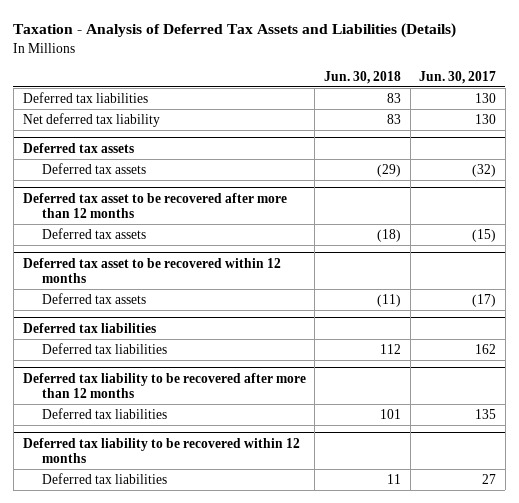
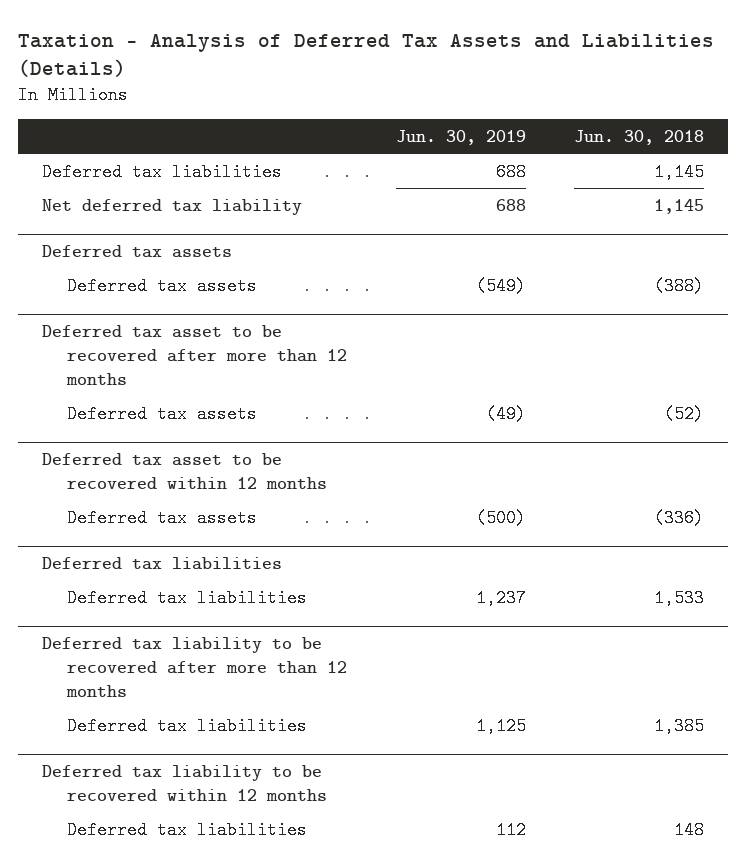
- | Jun. 30, 2018 | Jun. 30, 2017
+ | Jun. 30, 2019 | Jun. 30, 2018
- Deferred tax liabilities | 83 | 130
- Net deferred tax liability | 83 | 130
+ Deferred tax liabilities | 688 | 1,145
+ Net deferred tax liability | 688 | 1,145
@ Deferred tax assets
- Deferred tax assets | (29) | (32)
+ Deferred tax assets | (549) | (388)
@ Deferred tax asset to be recovered after more than 12 months
- Deferred tax assets | (18) | (15)
+ Deferred tax assets | (49) | (52)
@ Deferred tax asset to be recovered within 12 months
- Deferred tax assets | (11) | (17)
+ Deferred tax assets | (500) | (336)
@ Deferred tax liabilities
- Deferred tax liabilities | 112 | 162
+ Deferred tax liabilities | 1,237 | 1,533
@ Deferred tax liability to be recovered after more than 12 months
- Deferred tax liabilities | 101 | 135
+ Deferred tax liabilities | 1,125 | 1,385
@ Deferred tax liability to be recovered within 12 months
- Deferred tax liabilities | 11 | 27
+ Deferred tax liabilities | 112 | 148

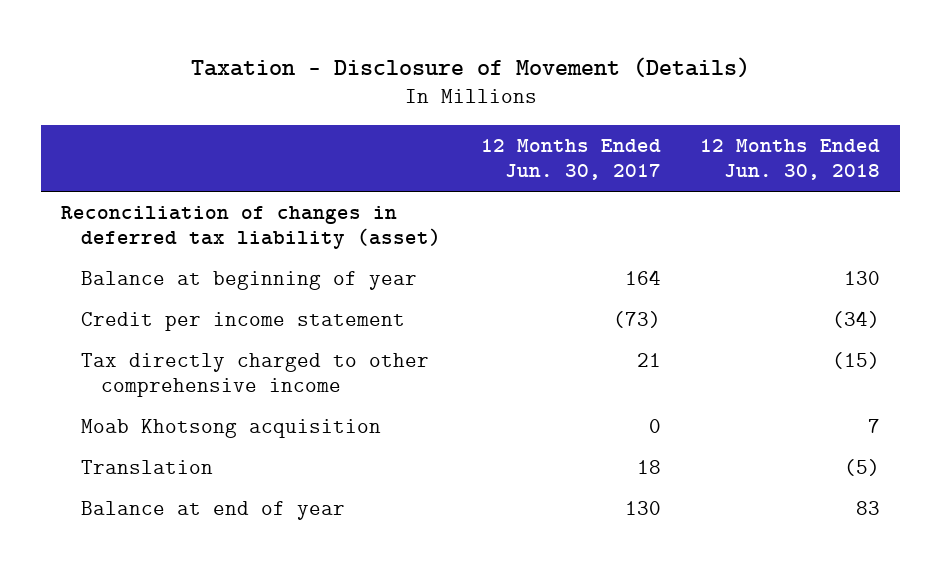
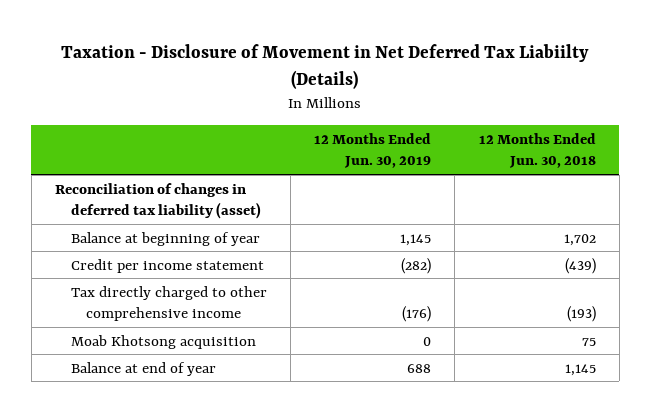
- Taxation - Disclosure of Movement (Details)
+ Taxation - Disclosure of Movement in Net Deferred Tax Liabiilty (Details)
- | 12 Months Ended Jun. 30, 2017 | 12 Months Ended Jun. 30, 2018
+ | 12 Months Ended Jun. 30, 2019 | 12 Months Ended Jun. 30, 2018
- Balance at beginning of year | 164 | 130
- Credit per income statement | (73) | (34)
- Tax directly charged to other comprehensive income | 21 | (15)
- Moab Khotsong acquisition | 0 | 7
- Translation | 18 | (5)
- Balance at end of year | 130 | 83
+ Balance at beginning of year | 1,145 | 1,702
+ Credit per income statement | (282) | (439)
+ Tax directly charged to other comprehensive income | (176) | (193)
+ Moab Khotsong acquisition | 0 | 75
+ Balance at end of year | 688 | 1,145

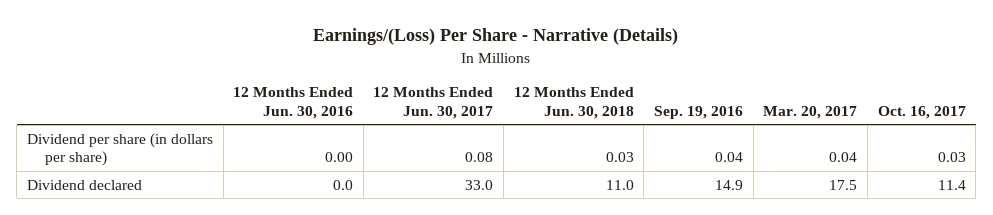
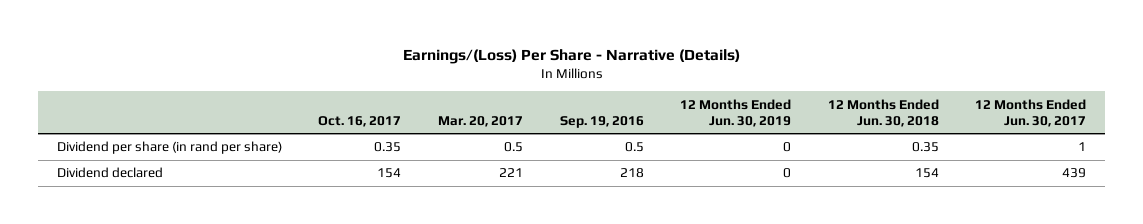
- | 12 Months Ended Jun. 30, 2016 | 12 Months Ended Jun. 30, 2017 | 12 Months Ended Jun. 30, 2018 | Sep. 19, 2016 | Mar. 20, 2017 | Oct. 16, 2017
+ | Oct. 16, 2017 | Mar. 20, 2017 | Sep. 19, 2016 | 12 Months Ended Jun. 30, 2019 | 12 Months Ended Jun. 30, 2018 | 12 Months Ended Jun. 30, 2017
- Dividend per share (in dollars per share) | 0.00 | 0.08 | 0.03 | 0.04 | 0.04 | 0.03
- Dividend declared | 0.0 | 33.0 | 11.0 | 14.9 | 17.5 | 11.4
+ Dividend per share (in rand per share) | 0.35 | 0.5 | 0.5 | 0 | 0.35 | 1
+ Dividend declared | 154 | 221 | 218 | 0 | 154 | 439

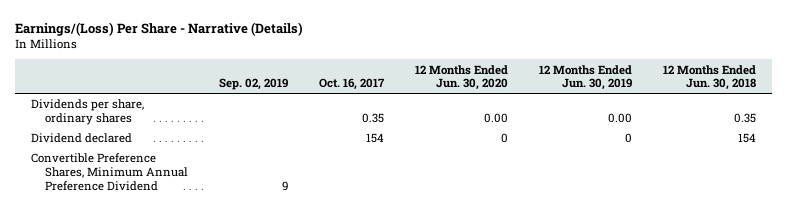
- | Oct. 16, 2017 | Mar. 20, 2017 | Sep. 19, 2016 | 12 Months Ended Jun. 30, 2019 | 12 Months Ended Jun. 30, 2018 | 12 Months Ended Jun. 30, 2017
+ | Sep. 02, 2019 | Oct. 16, 2017 | 12 Months Ended Jun. 30, 2020 | 12 Months Ended Jun. 30, 2019 | 12 Months Ended Jun. 30, 2018
- Dividend per share (in rand per share) | 0.35 | 0.5 | 0.5 | 0 | 0.35 | 1
+ Dividends per share, ordinary shares | | 0.35 | 0.00 | 0.00 | 0.35
+ Convertible Preference Shares, Minimum Annual Preference Dividend | 9 | | | |

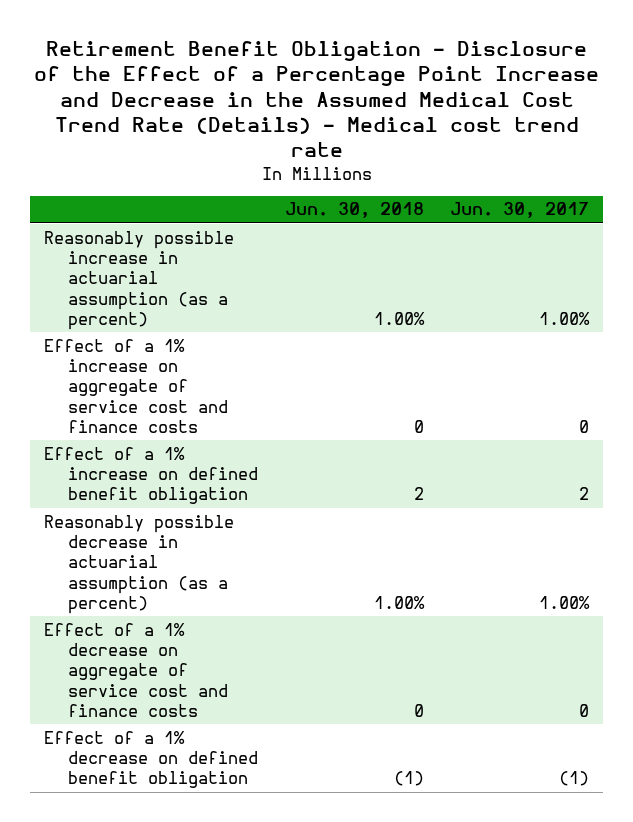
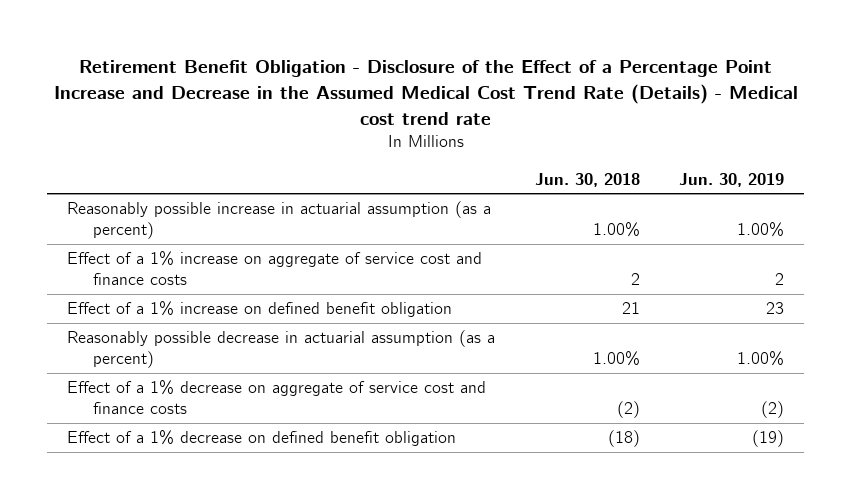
- | Jun. 30, 2018 | Jun. 30, 2017
+ | Jun. 30, 2018 | Jun. 30, 2019
- Effect of a 1% increase on aggregate of service cost and finance costs | 0 | 0
- Effect of a 1% increase on defined benefit obligation | 2 | 2
+ Effect of a 1% increase on aggregate of service cost and finance costs | 2 | 2
+ Effect of a 1% increase on defined benefit obligation | 21 | 23
- Effect of a 1% decrease on aggregate of service cost and finance costs | 0 | 0
- Effect of a 1% decrease on defined benefit obligation | (1) | (1)
+ Effect of a 1% decrease on aggregate of service cost and finance costs | (2) | (2)
+ Effect of a 1% decrease on defined benefit obligation | (18) | (19)

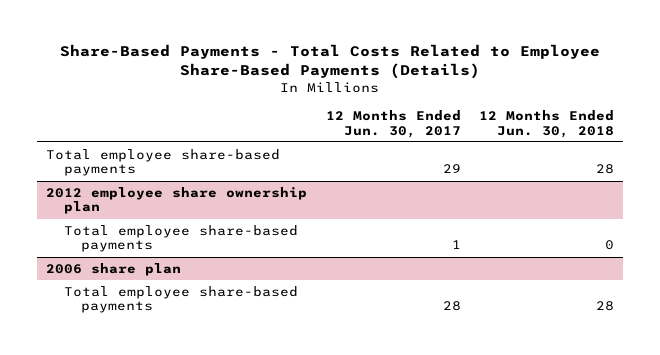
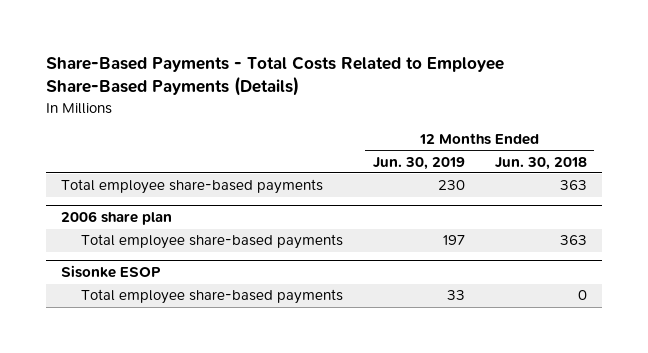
- | 12 Months Ended Jun. 30, 2017 | 12 Months Ended Jun. 30, 2018
+ | 12 Months Ended Jun. 30, 2019 | 12 Months Ended Jun. 30, 2018
- Total employee share-based payments | 29 | 28
- 2012 employee share ownership plan
- Total employee share-based payments | 1 | 0
+ Total employee share-based payments | 230 | 363
@ 2006 share plan
- Total employee share-based payments | 28 | 28
+ Total employee share-based payments | 197 | 363
+ Sisonke ESOP
+ Total employee share-based payments | 33 | 0

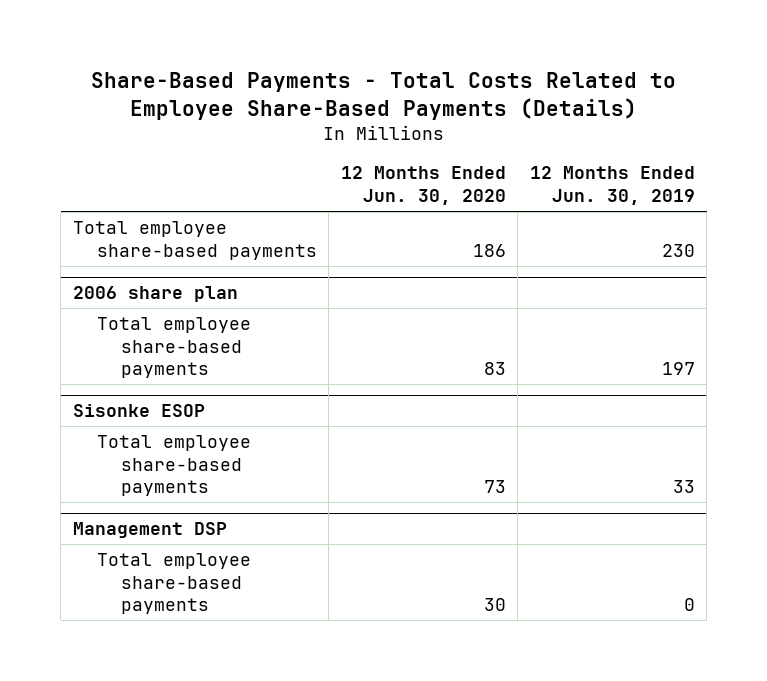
- | 12 Months Ended Jun. 30, 2019 | 12 Months Ended Jun. 30, 2018
+ | 12 Months Ended Jun. 30, 2020 | 12 Months Ended Jun. 30, 2019
+ Management DSP
+ Total employee share-based payments | 30 | 0

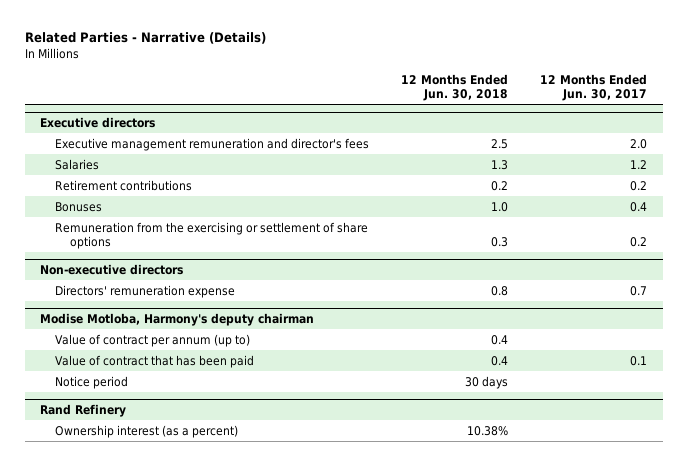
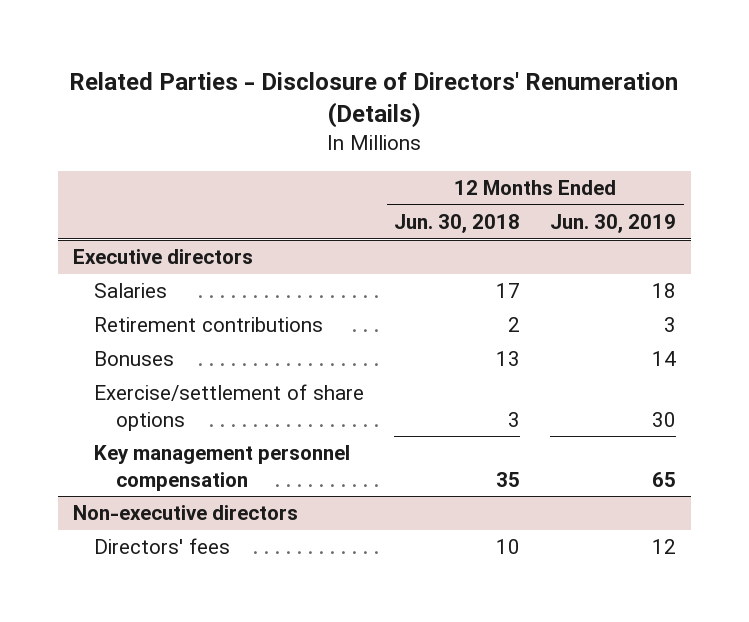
- Related Parties - Narrative (Details)
+ Related Parties - Disclosure of Directors' Renumeration (Details)
- | 12 Months Ended Jun. 30, 2018 | 12 Months Ended Jun. 30, 2017
+ | 12 Months Ended Jun. 30, 2018 | 12 Months Ended Jun. 30, 2019
@ Executive directors
- Executive management remuneration and director's fees | 2.5 | 2.0
- Salaries | 1.3 | 1.2
- Retirement contributions | 0.2 | 0.2
- Bonuses | 1.0 | 0.4
- Remuneration from the exercising or settlement of share options | 0.3 | 0.2
+ Salaries | 17 | 18
+ Retirement contributions | 2 | 3
+ Bonuses | 13 | 14
+ Exercise/settlement of share options | 3 | 30
+ Key management personnel compensation | 35 | 65
@ Non-executive directors
- Directors' remuneration expense | 0.8 | 0.7
- Modise Motloba, Harmony's deputy chairman
- Value of contract per annum (up to) | 0.4 |
- Value of contract that has been paid | 0.4 | 0.1
- Notice period | 30 days |
- Rand Refinery
- Ownership interest (as a percent) | 10.38% |
@ Non-executive directors
+ Directors' fees | 10 | 12

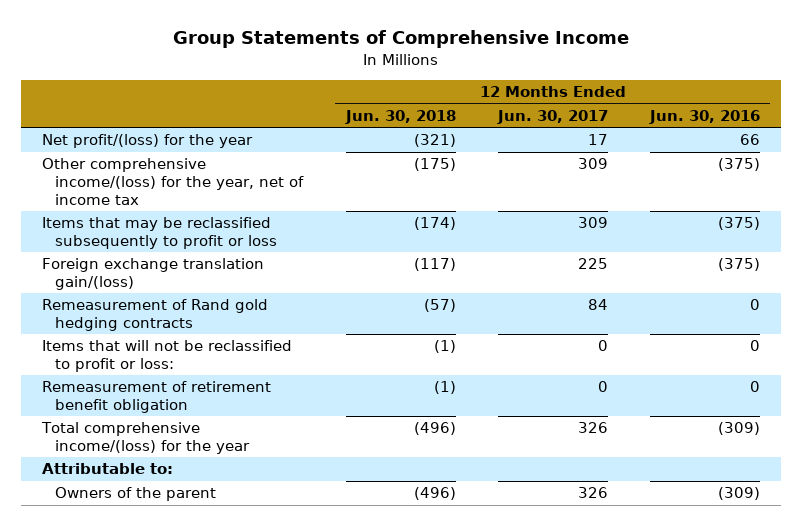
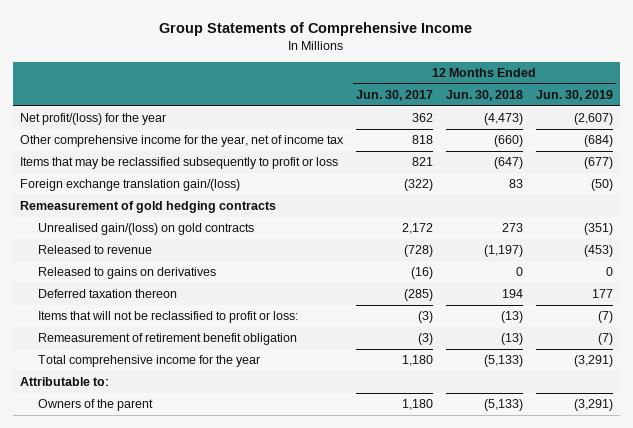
- | 12 Months Ended Jun. 30, 2018 | 12 Months Ended Jun. 30, 2017 | 12 Months Ended Jun. 30, 2016
+ | 12 Months Ended Jun. 30, 2017 | 12 Months Ended Jun. 30, 2018 | 12 Months Ended Jun. 30, 2019
- Net profit/(loss) for the year | (321) | 17 | 66
- Other comprehensive income/(loss) for the year, net of income tax | (175) | 309 | (375)
- Items that may be reclassified subsequently to profit or loss | (174) | 309 | (375)
- Foreign exchange translation gain/(loss) | (117) | 225 | (375)
- Remeasurement of Rand gold hedging contracts | (57) | 84 | 0
- Items that will not be reclassified to profit or loss: | (1) | 0 | 0
- Remeasurement of retirement benefit obligation | (1) | 0 | 0
- Total comprehensive income/(loss) for the year | (496) | 326 | (309)
+ Net profit/(loss) for the year | 362 | (4,473) | (2,607)
+ Other comprehensive income for the year, net of income tax | 818 | (660) | (684)
+ Items that may be reclassified subsequently to profit or loss | 821 | (647) | (677)
+ Foreign exchange translation gain/(loss) | (322) | 83 | (50)
+ Remeasurement of gold hedging contracts
+ Unrealised gain/(loss) on gold contracts | 2,172 | 273 | (351)
+ Released to revenue | (728) | (1,197) | (453)
+ Released to gains on derivatives | (16) | 0 | 0
+ Deferred taxation thereon | (285) | 194 | 177
+ Items that will not be reclassified to profit or loss: | (3) | (13) | (7)
+ Remeasurement of retirement benefit obligation | (3) | (13) | (7)
+ Total comprehensive income for the year | 1,180 | (5,133) | (3,291)
- Owners of the parent | (496) | 326 | (309)
+ Owners of the parent | 1,180 | (5,133) | (3,291)

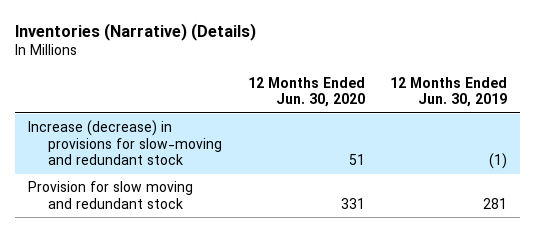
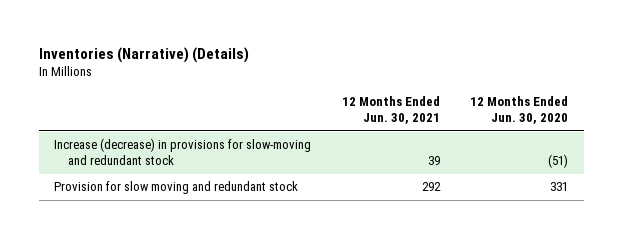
- | 12 Months Ended Jun. 30, 2020 | 12 Months Ended Jun. 30, 2019
+ | 12 Months Ended Jun. 30, 2021 | 12 Months Ended Jun. 30, 2020
- Increase (decrease) in provisions for slow-moving and redundant stock | 51 | (1)
+ Increase (decrease) in provisions for slow-moving and redundant stock | 39 | (51)

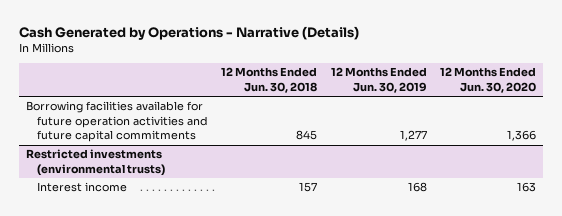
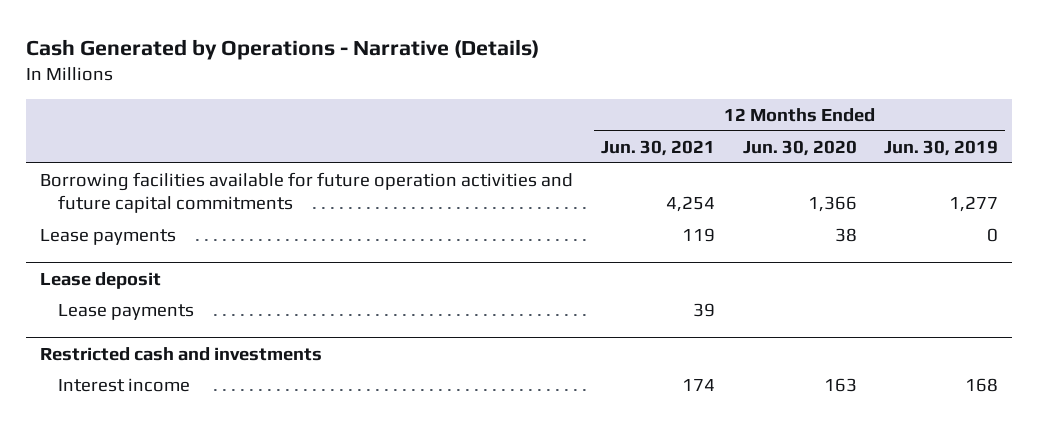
- | 12 Months Ended Jun. 30, 2018 | 12 Months Ended Jun. 30, 2019 | 12 Months Ended Jun. 30, 2020
+ | 12 Months Ended Jun. 30, 2021 | 12 Months Ended Jun. 30, 2020 | 12 Months Ended Jun. 30, 2019
- Restricted investments (environmental trusts)
+ Lease payments | 119 | 38 | 0
+ Lease deposit
+ Lease payments | 39 | |
+ Restricted cash and investments

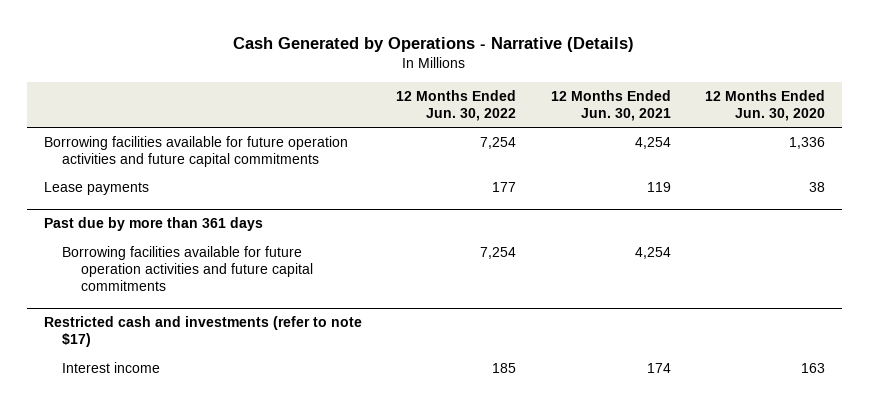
- | 12 Months Ended Jun. 30, 2021 | 12 Months Ended Jun. 30, 2020 | 12 Months Ended Jun. 30, 2019
+ | 12 Months Ended Jun. 30, 2022 | 12 Months Ended Jun. 30, 2021 | 12 Months Ended Jun. 30, 2020
- Borrowing facilities available for future operation activities and future capital commitments | 4,254 | 1,366 | 1,277
+ Borrowing facilities available for future operation activities and future capital commitments | 7,254 | 4,254 | 1,336
- Lease deposit
- Lease payments | 39 | |
- Restricted cash and investments
+ Past due by more than 361 days
+ Borrowing facilities available for future operation activities and future capital commitments | 7,254 | 4,254 |
+ Restricted cash and investments (refer to note $17)

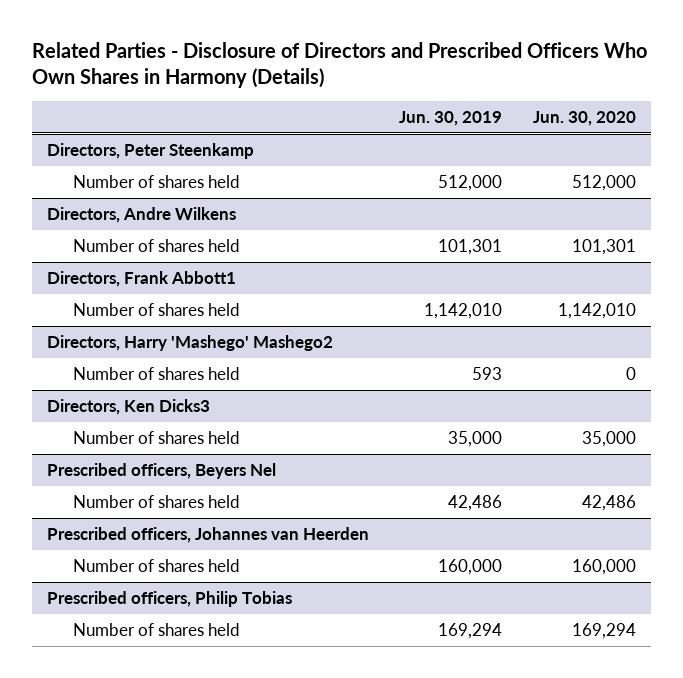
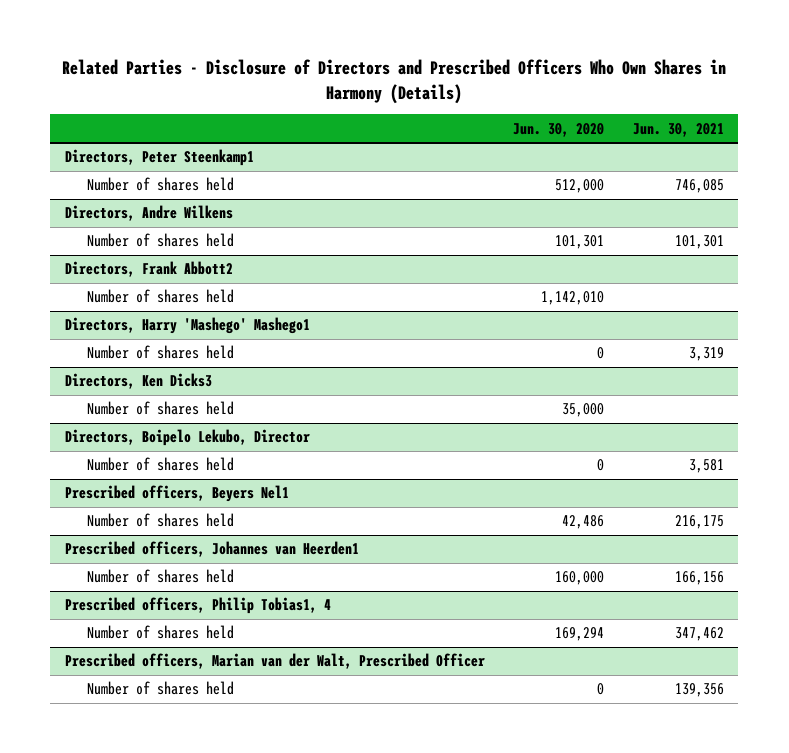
- | Jun. 30, 2019 | Jun. 30, 2020
+ | Jun. 30, 2020 | Jun. 30, 2021
- Directors, Peter Steenkamp
+ Directors, Peter Steenkamp1
- Directors, Frank Abbott1
+ Directors, Frank Abbott2
- Directors, Harry 'Mashego' Mashego2
+ Directors, Harry 'Mashego' Mashego1
- Prescribed officers, Beyers Nel
+ Directors, Boipelo Lekubo, Director
+ Number of shares held | 0 | 3,581
+ Prescribed officers, Beyers Nel1
- Prescribed officers, Johannes van Heerden
+ Prescribed officers, Johannes van Heerden1
- Prescribed officers, Philip Tobias
+ Prescribed officers, Philip Tobias1, 4
+ Prescribed officers, Marian van der Walt, Prescribed Officer
+ Number of shares held | 0 | 139,356

